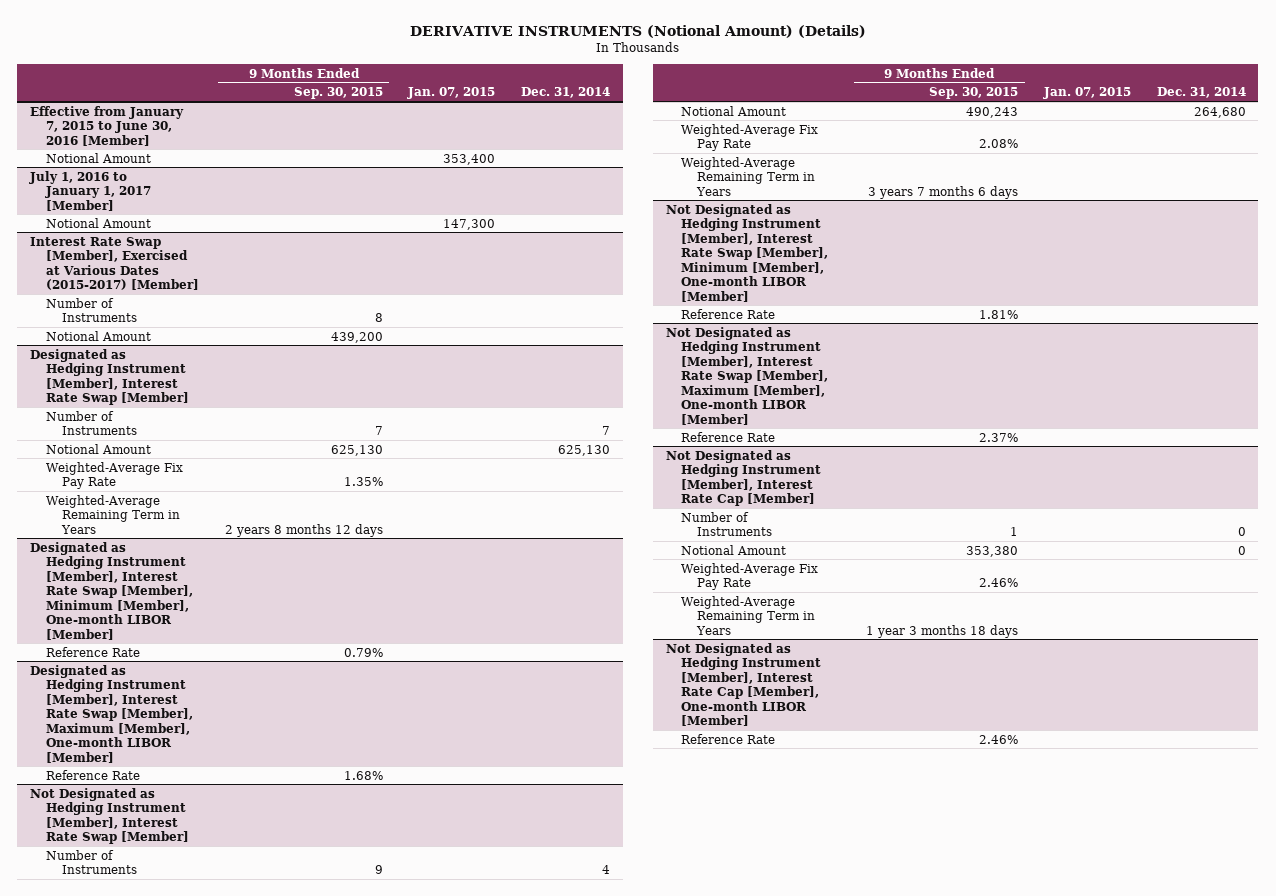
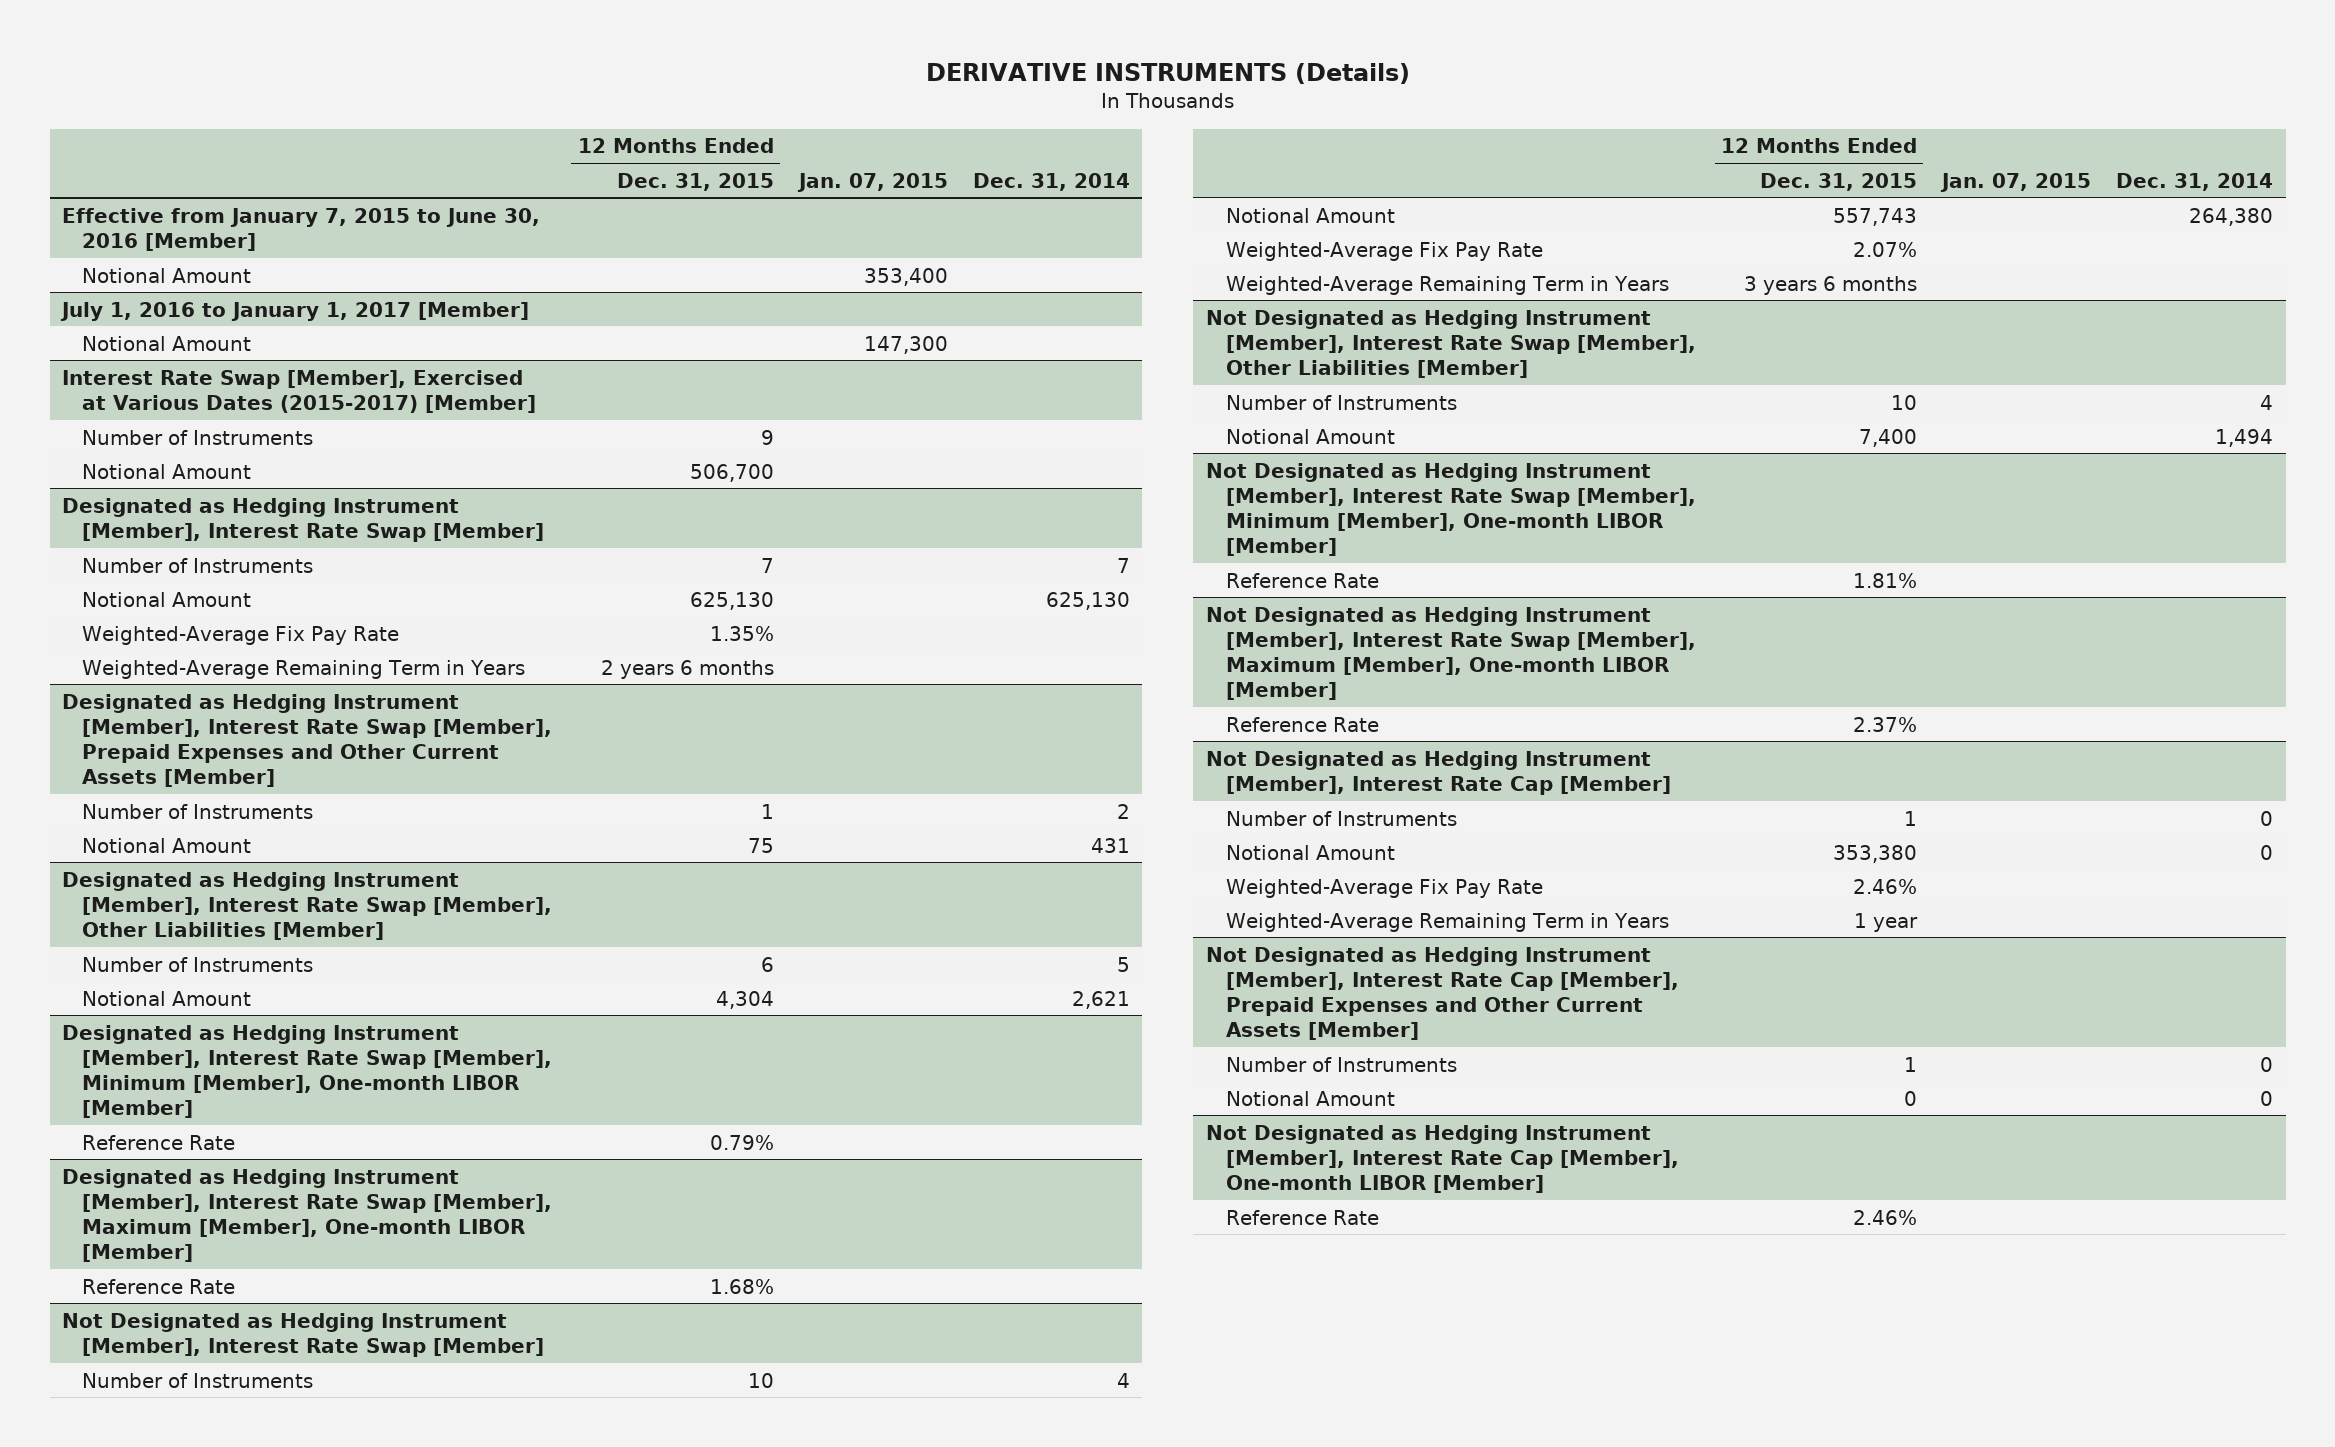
- DERIVATIVE INSTRUMENTS (Notional Amount) (Details)
+ DERIVATIVE INSTRUMENTS (Details)
- | 9 Months Ended Sep. 30, 2015 | Jan. 07, 2015 | Dec. 31, 2014
+ | 12 Months Ended Dec. 31, 2015 | Jan. 07, 2015 | Dec. 31, 2014
+ Designated as Hedging Instrument [Member], Interest Rate Swap [Member], Prepaid Expenses and Other Current Assets [Member]
+ Number of Instruments | 1 | | 2
+ Notional Amount | 75 | | 431
+ Designated as Hedging Instrument [Member], Interest Rate Swap [Member], Other Liabilities [Member]
+ Number of Instruments | 6 | | 5
+ Notional Amount | 4,304 | | 2,621
@ Not Designated as Hedging Instrument [Member], Interest Rate Swap [Member]
- Notional Amount | 490,243 | | 264,680
+ Notional Amount | 557,743 | | 264,380
+ Not Designated as Hedging Instrument [Member], Interest Rate Swap [Member], Other Liabilities [Member]
+ Number of Instruments | 10 | | 4
+ Notional Amount | 7,400 | | 1,494
+ Not Designated as Hedging Instrument [Member], Interest Rate Cap [Member], Prepaid Expenses and Other Current Assets [Member]
+ Number of Instruments | 1 | | 0
+ Notional Amount | 0 | | 0

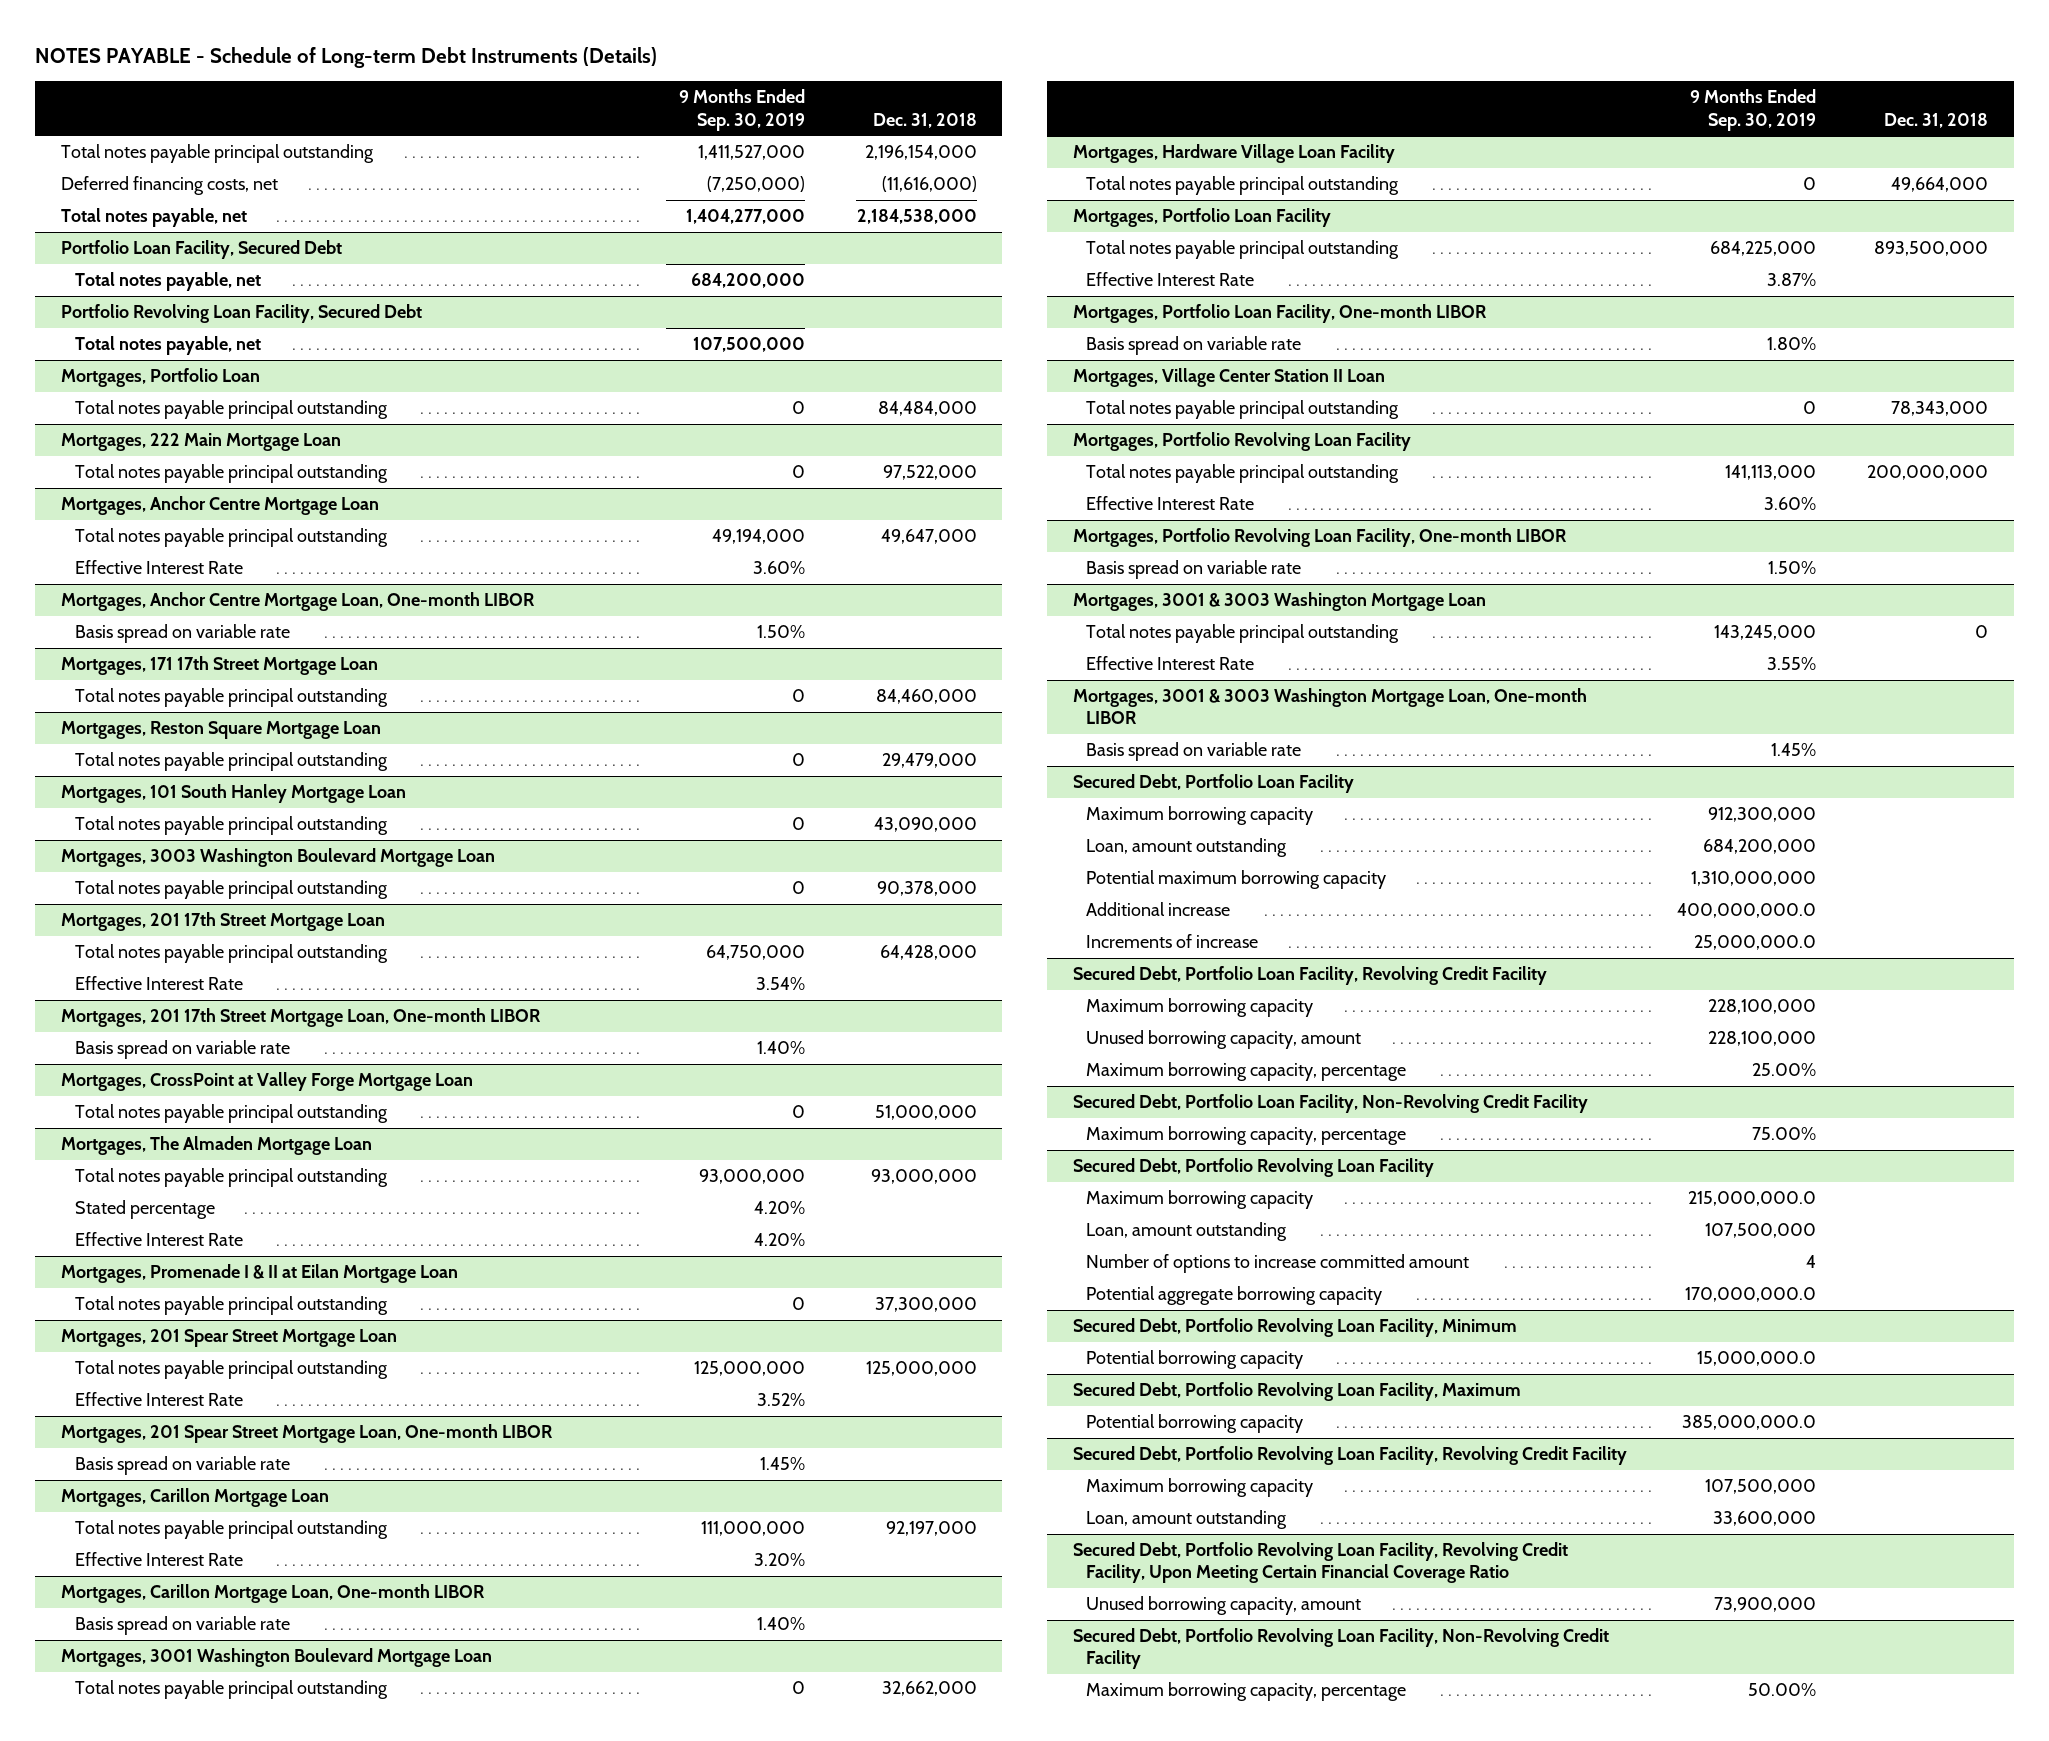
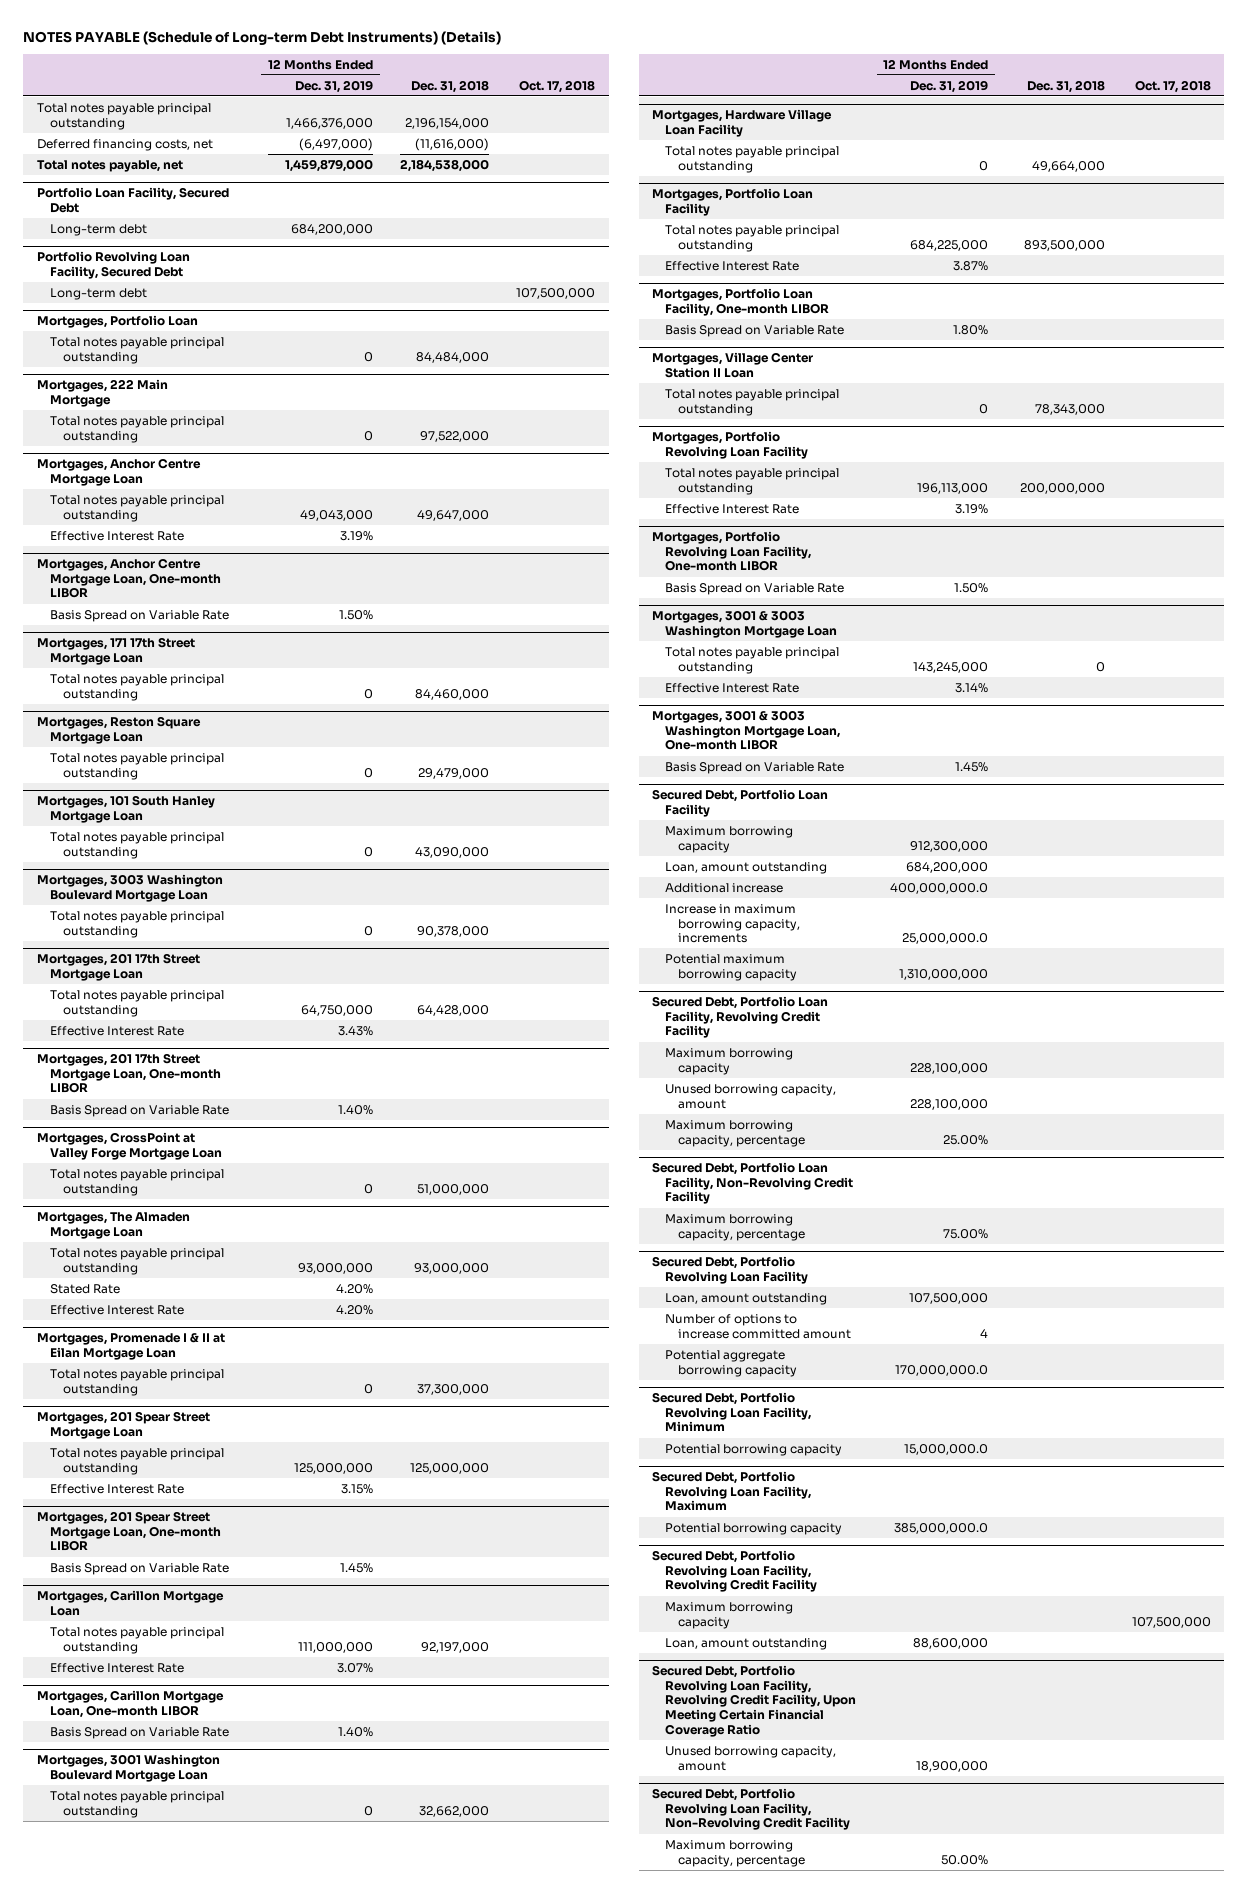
- NOTES PAYABLE - Schedule of Long-term Debt Instruments (Details)
+ NOTES PAYABLE (Schedule of Long-term Debt Instruments) (Details)
- | 9 Months Ended Sep. 30, 2019 | Dec. 31, 2018
+ | 12 Months Ended Dec. 31, 2019 | Dec. 31, 2018 | Oct. 17, 2018
@ Portfolio Loan Facility, Secured Debt
- Total notes payable, net | 684,200,000 |
+ Long-term debt | 684,200,000 | |
@ Portfolio Revolving Loan Facility, Secured Debt
- Total notes payable, net | 107,500,000 |
+ Long-term debt | | | 107,500,000
- Mortgages, 222 Main Mortgage Loan
+ Mortgages, 222 Main Mortgage
@ Mortgages, Anchor Centre Mortgage Loan, One-month LIBOR
- Basis spread on variable rate | 1.50% |
+ Basis Spread on Variable Rate | 1.50% | |
@ Mortgages, 201 17th Street Mortgage Loan, One-month LIBOR
- Basis spread on variable rate | 1.40% |
+ Basis Spread on Variable Rate | 1.40% | |
@ Mortgages, The Almaden Mortgage Loan
- Stated percentage | 4.20% |
+ Stated Rate | 4.20% | |
@ Mortgages, 201 Spear Street Mortgage Loan, One-month LIBOR
- Basis spread on variable rate | 1.45% |
+ Basis Spread on Variable Rate | 1.45% | |
@ Mortgages, Carillon Mortgage Loan, One-month LIBOR
- Basis spread on variable rate | 1.40% |
+ Basis Spread on Variable Rate | 1.40% | |
@ Mortgages, Portfolio Loan Facility, One-month LIBOR
- Basis spread on variable rate | 1.80% |
+ Basis Spread on Variable Rate | 1.80% | |
@ Mortgages, Portfolio Revolving Loan Facility, One-month LIBOR
- Basis spread on variable rate | 1.50% |
+ Basis Spread on Variable Rate | 1.50% | |
@ Mortgages, 3001 & 3003 Washington Mortgage Loan, One-month LIBOR
- Basis spread on variable rate | 1.45% |
+ Basis Spread on Variable Rate | 1.45% | |
@ Secured Debt, Portfolio Loan Facility
- Increments of increase | 25,000,000.0 |
+ Increase in maximum borrowing capacity, increments | 25,000,000.0 | |
moved down: Potential maximum borrowing capacity | 1,310,000,000 | |
@ Secured Debt, Portfolio Revolving Loan Facility
- Maximum borrowing capacity | 215,000,000.0 |

